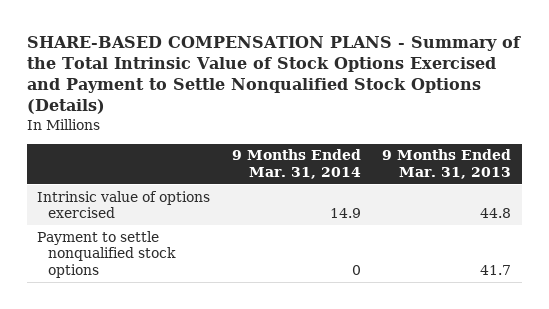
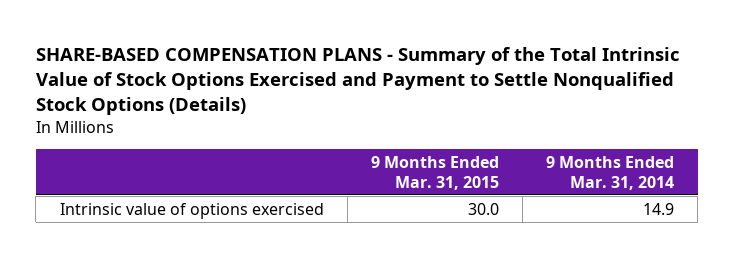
- | 9 Months Ended Mar. 31, 2014 | 9 Months Ended Mar. 31, 2013
+ | 9 Months Ended Mar. 31, 2015 | 9 Months Ended Mar. 31, 2014
- Payment to settle nonqualified stock options | 0 | 41.7

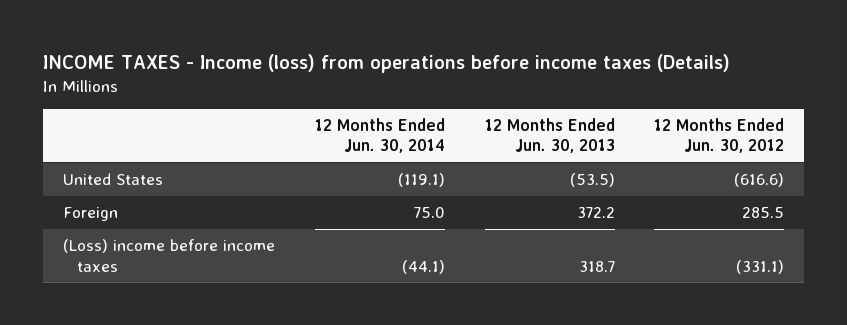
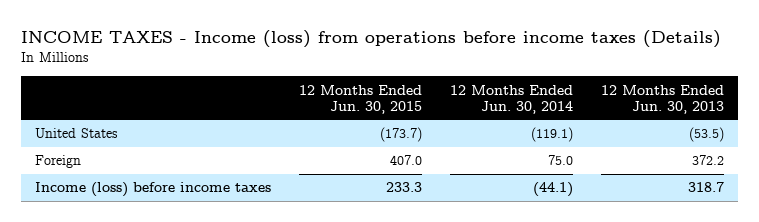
- | 12 Months Ended Jun. 30, 2014 | 12 Months Ended Jun. 30, 2013 | 12 Months Ended Jun. 30, 2012
+ | 12 Months Ended Jun. 30, 2015 | 12 Months Ended Jun. 30, 2014 | 12 Months Ended Jun. 30, 2013
- (Loss) income before income taxes | (44.1) | 318.7 | (331.1)
+ Income (loss) before income taxes | 233.3 | (44.1) | 318.7

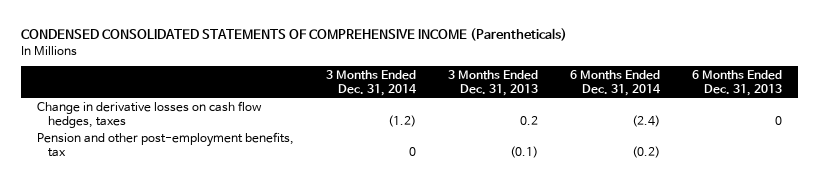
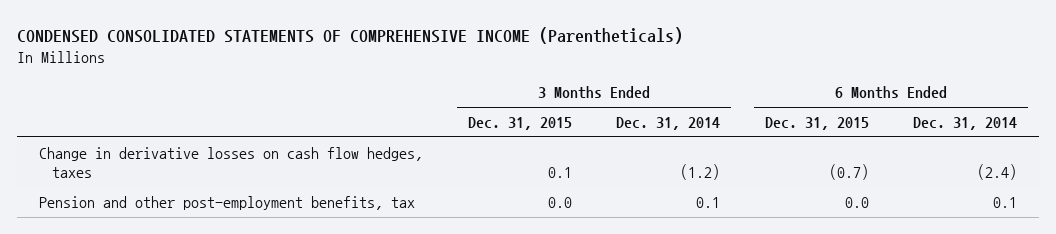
- | 3 Months Ended Dec. 31, 2014 | 3 Months Ended Dec. 31, 2013 | 6 Months Ended Dec. 31, 2014 | 6 Months Ended Dec. 31, 2013
+ | 3 Months Ended Dec. 31, 2015 | 3 Months Ended Dec. 31, 2014 | 6 Months Ended Dec. 31, 2015 | 6 Months Ended Dec. 31, 2014
- Pension and other post-employment benefits, tax | 0 | (0.1) | (0.2) |
+ Pension and other post-employment benefits, tax | 0.0 | 0.1 | 0.0 | 0.1

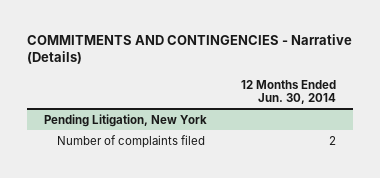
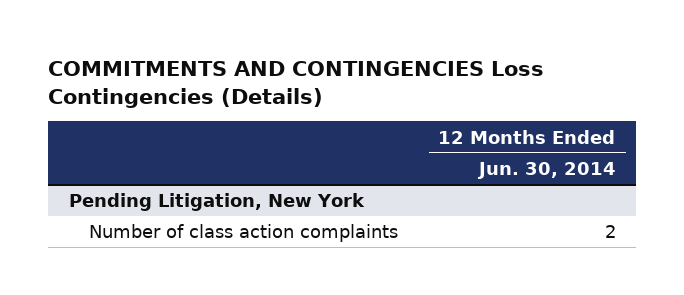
- COMMITMENTS AND CONTINGENCIES - Narrative (Details)
+ COMMITMENTS AND CONTINGENCIES Loss Contingencies (Details)
@ Pending Litigation, New York
- Number of complaints filed | 2
+ Number of class action complaints | 2

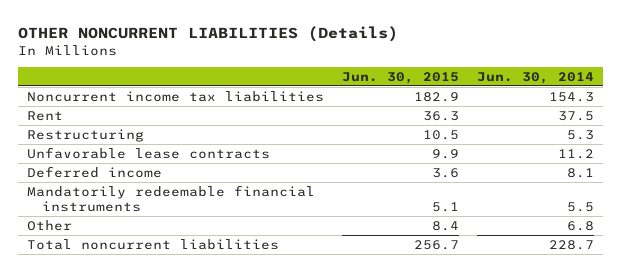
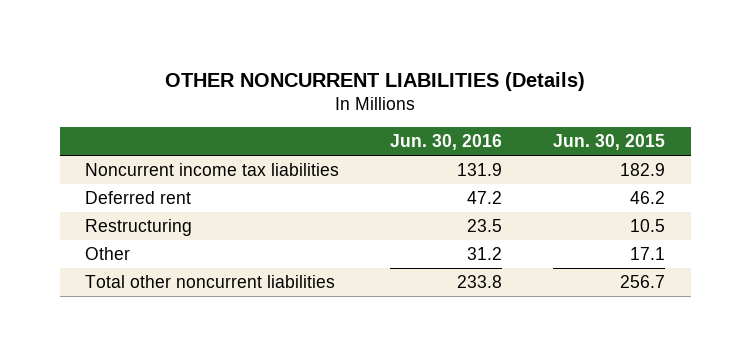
- | Jun. 30, 2015 | Jun. 30, 2014
+ | Jun. 30, 2016 | Jun. 30, 2015
- Rent | 36.3 | 37.5
+ Deferred rent | 47.2 | 46.2
- Unfavorable lease contracts | 9.9 | 11.2
- Deferred income | 3.6 | 8.1
- Mandatorily redeemable financial instruments | 5.1 | 5.5
- Other | 8.4 | 6.8
- Total noncurrent liabilities | 256.7 | 228.7
+ Other | 31.2 | 17.1
+ Total other noncurrent liabilities | 233.8 | 256.7

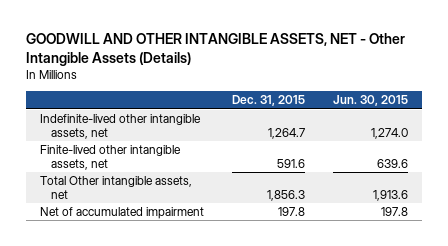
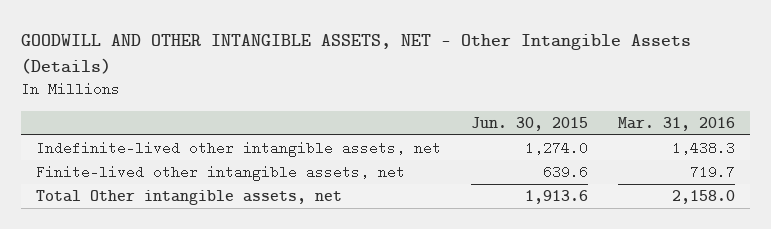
- | Dec. 31, 2015 | Jun. 30, 2015
+ | Jun. 30, 2015 | Mar. 31, 2016
- Net of accumulated impairment | 197.8 | 197.8

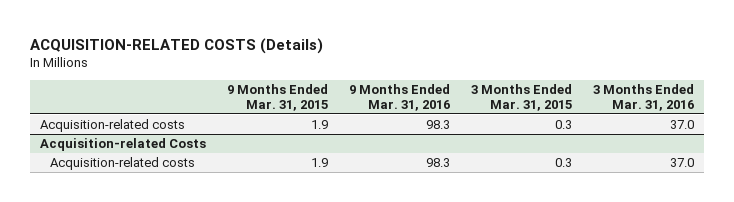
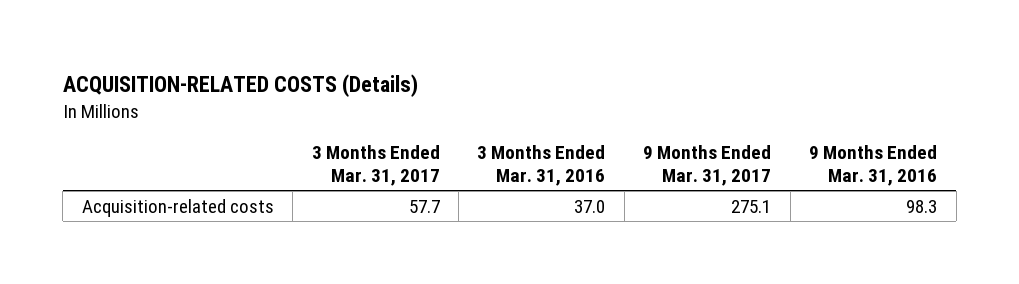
- | 9 Months Ended Mar. 31, 2015 | 9 Months Ended Mar. 31, 2016 | 3 Months Ended Mar. 31, 2015 | 3 Months Ended Mar. 31, 2016
+ | 3 Months Ended Mar. 31, 2017 | 3 Months Ended Mar. 31, 2016 | 9 Months Ended Mar. 31, 2017 | 9 Months Ended Mar. 31, 2016
- Acquisition-related Costs
- Acquisition-related costs | 1.9 | 98.3 | 0.3 | 37.0

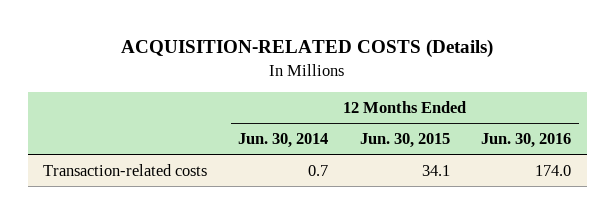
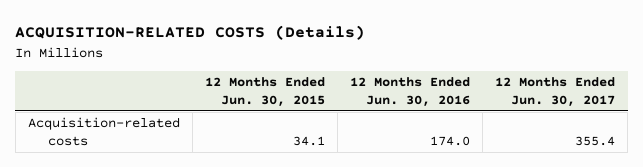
- | 12 Months Ended Jun. 30, 2014 | 12 Months Ended Jun. 30, 2015 | 12 Months Ended Jun. 30, 2016
+ | 12 Months Ended Jun. 30, 2015 | 12 Months Ended Jun. 30, 2016 | 12 Months Ended Jun. 30, 2017
- Transaction-related costs | 0.7 | 34.1 | 174.0
+ Acquisition-related costs | 34.1 | 174.0 | 355.4

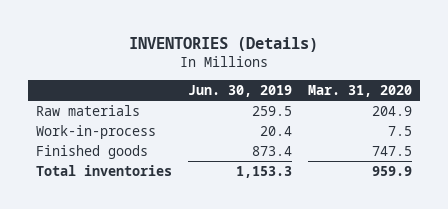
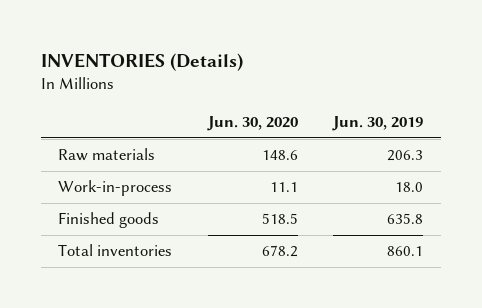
- | Jun. 30, 2019 | Mar. 31, 2020
+ | Jun. 30, 2020 | Jun. 30, 2019
- Raw materials | 259.5 | 204.9
- Work-in-process | 20.4 | 7.5
- Finished goods | 873.4 | 747.5
- Total inventories | 1,153.3 | 959.9
+ Raw materials | 148.6 | 206.3
+ Work-in-process | 11.1 | 18.0
+ Finished goods | 518.5 | 635.8
+ Total inventories | 678.2 | 860.1

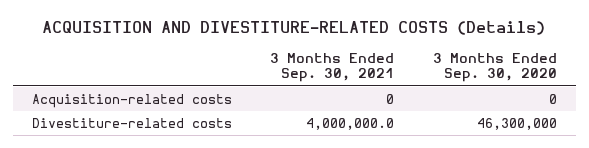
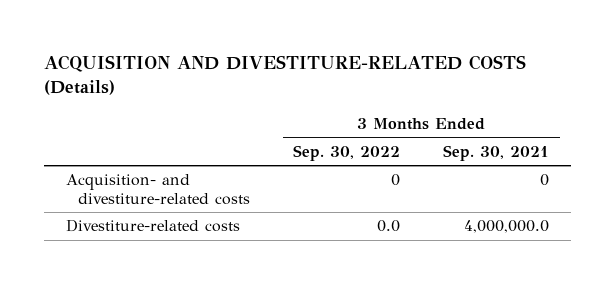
- | 3 Months Ended Sep. 30, 2021 | 3 Months Ended Sep. 30, 2020
+ | 3 Months Ended Sep. 30, 2022 | 3 Months Ended Sep. 30, 2021
- Acquisition-related costs | 0 | 0
+ Acquisition- and divestiture-related costs | 0 | 0

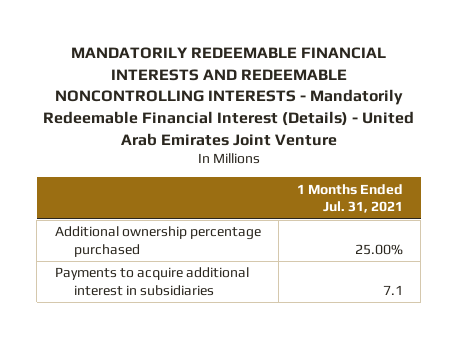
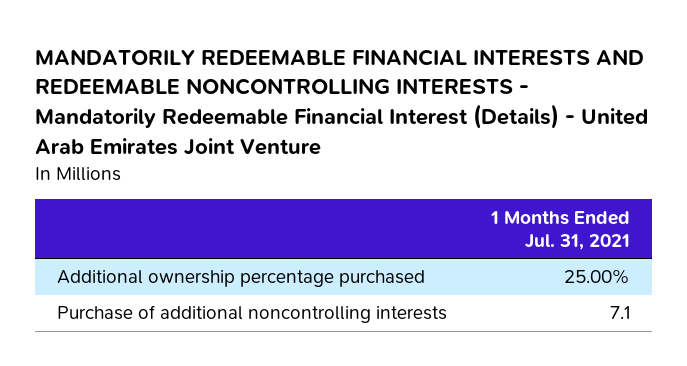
- Payments to acquire additional interest in subsidiaries | 7.1
+ Purchase of additional noncontrolling interests | 7.1

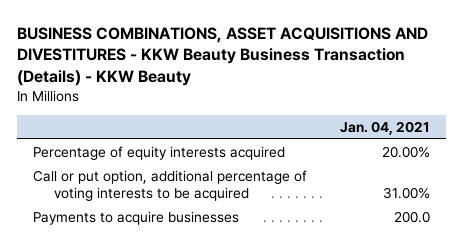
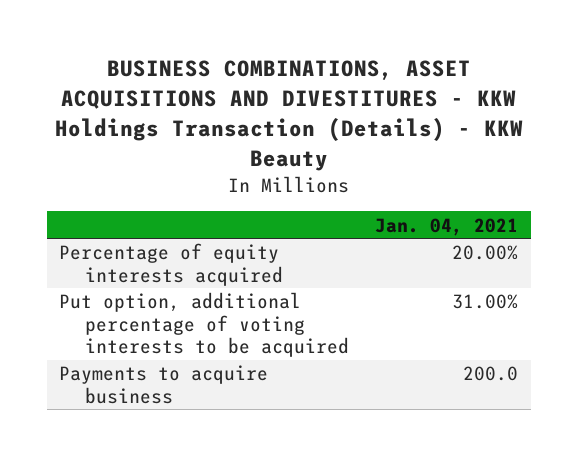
- BUSINESS COMBINATIONS, ASSET ACQUISITIONS AND DIVESTITURES - KKW Beauty Business Transaction (Details) - KKW Beauty
+ BUSINESS COMBINATIONS, ASSET ACQUISITIONS AND DIVESTITURES - KKW Holdings Transaction (Details) - KKW Beauty
- Call or put option, additional percentage of voting interests to be acquired | 31.00%
- Payments to acquire businesses | 200.0
+ Put option, additional percentage of voting interests to be acquired | 31.00%
+ Payments to acquire business | 200.0

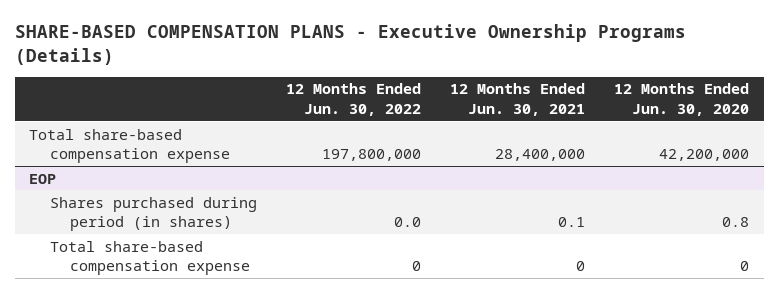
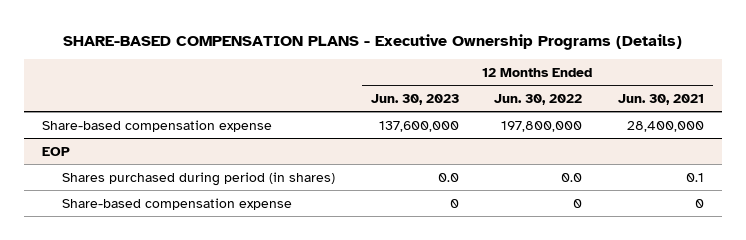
- | 12 Months Ended Jun. 30, 2022 | 12 Months Ended Jun. 30, 2021 | 12 Months Ended Jun. 30, 2020
+ | 12 Months Ended Jun. 30, 2023 | 12 Months Ended Jun. 30, 2022 | 12 Months Ended Jun. 30, 2021
- Total share-based compensation expense | 197,800,000 | 28,400,000 | 42,200,000
+ Share-based compensation expense | 137,600,000 | 197,800,000 | 28,400,000
@ EOP
- Total share-based compensation expense | 0 | 0 | 0
+ Share-based compensation expense | 0 | 0 | 0

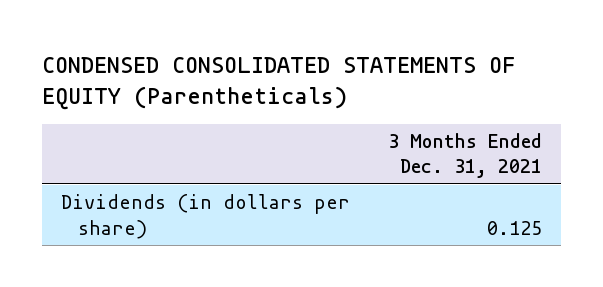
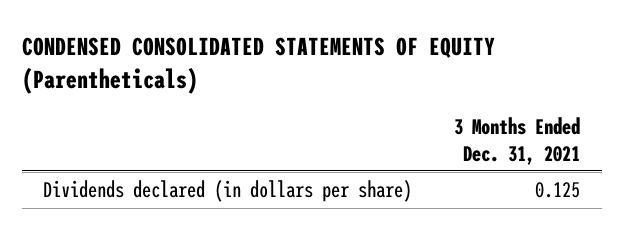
- Dividends (in dollars per share) | 0.125
+ Dividends declared (in dollars per share) | 0.125

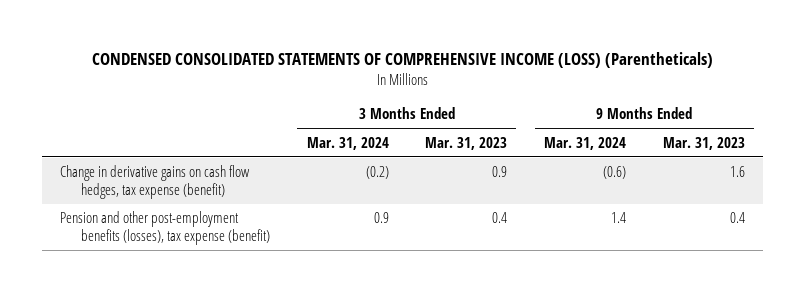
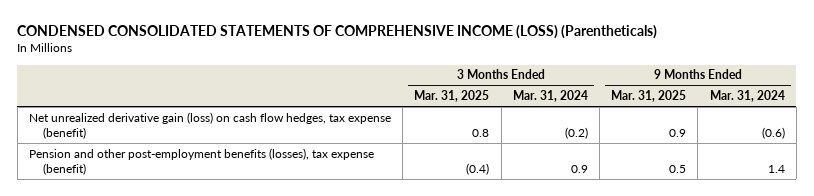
- | 3 Months Ended Mar. 31, 2024 | 3 Months Ended Mar. 31, 2023 | 9 Months Ended Mar. 31, 2024 | 9 Months Ended Mar. 31, 2023
+ | 3 Months Ended Mar. 31, 2025 | 3 Months Ended Mar. 31, 2024 | 9 Months Ended Mar. 31, 2025 | 9 Months Ended Mar. 31, 2024
- Change in derivative gains on cash flow hedges, tax expense (benefit) | (0.2) | 0.9 | (0.6) | 1.6
+ Net unrealized derivative gain (loss) on cash flow hedges, tax expense (benefit) | 0.8 | (0.2) | 0.9 | (0.6)

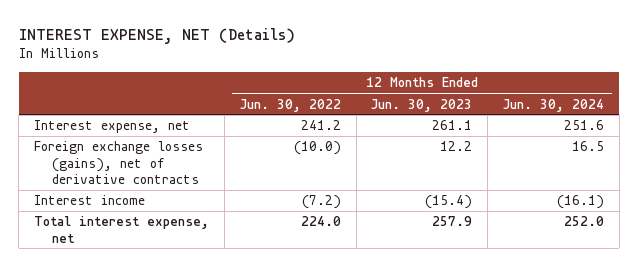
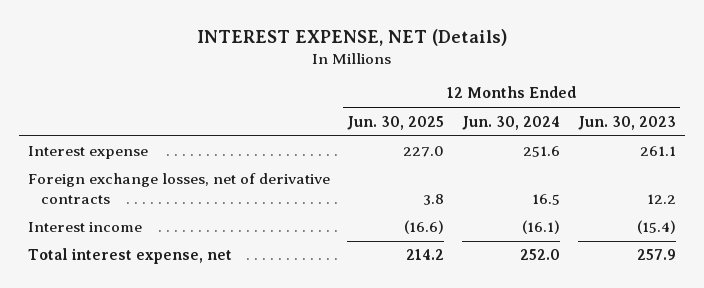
- | 12 Months Ended Jun. 30, 2022 | 12 Months Ended Jun. 30, 2023 | 12 Months Ended Jun. 30, 2024
+ | 12 Months Ended Jun. 30, 2025 | 12 Months Ended Jun. 30, 2024 | 12 Months Ended Jun. 30, 2023
- Interest expense, net | 241.2 | 261.1 | 251.6
- Foreign exchange losses (gains), net of derivative contracts | (10.0) | 12.2 | 16.5
+ Interest expense | 227.0 | 251.6 | 261.1
+ Foreign exchange losses, net of derivative contracts | 3.8 | 16.5 | 12.2

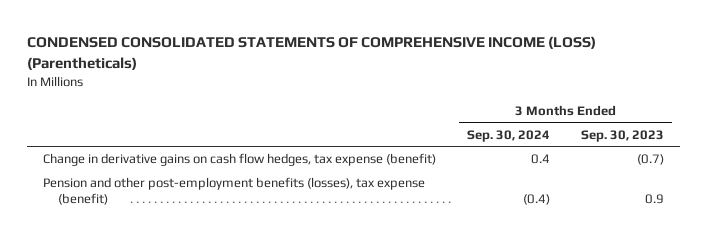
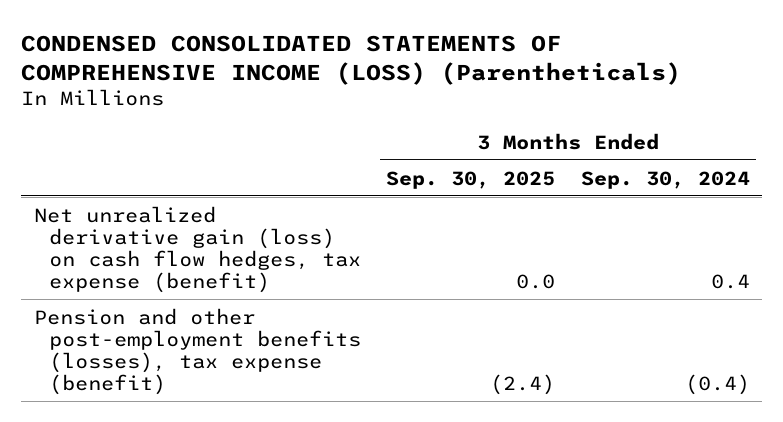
- | 3 Months Ended Sep. 30, 2024 | 3 Months Ended Sep. 30, 2023
+ | 3 Months Ended Sep. 30, 2025 | 3 Months Ended Sep. 30, 2024
- Change in derivative gains on cash flow hedges, tax expense (benefit) | 0.4 | (0.7)
+ Net unrealized derivative gain (loss) on cash flow hedges, tax expense (benefit) | 0.0 | 0.4

